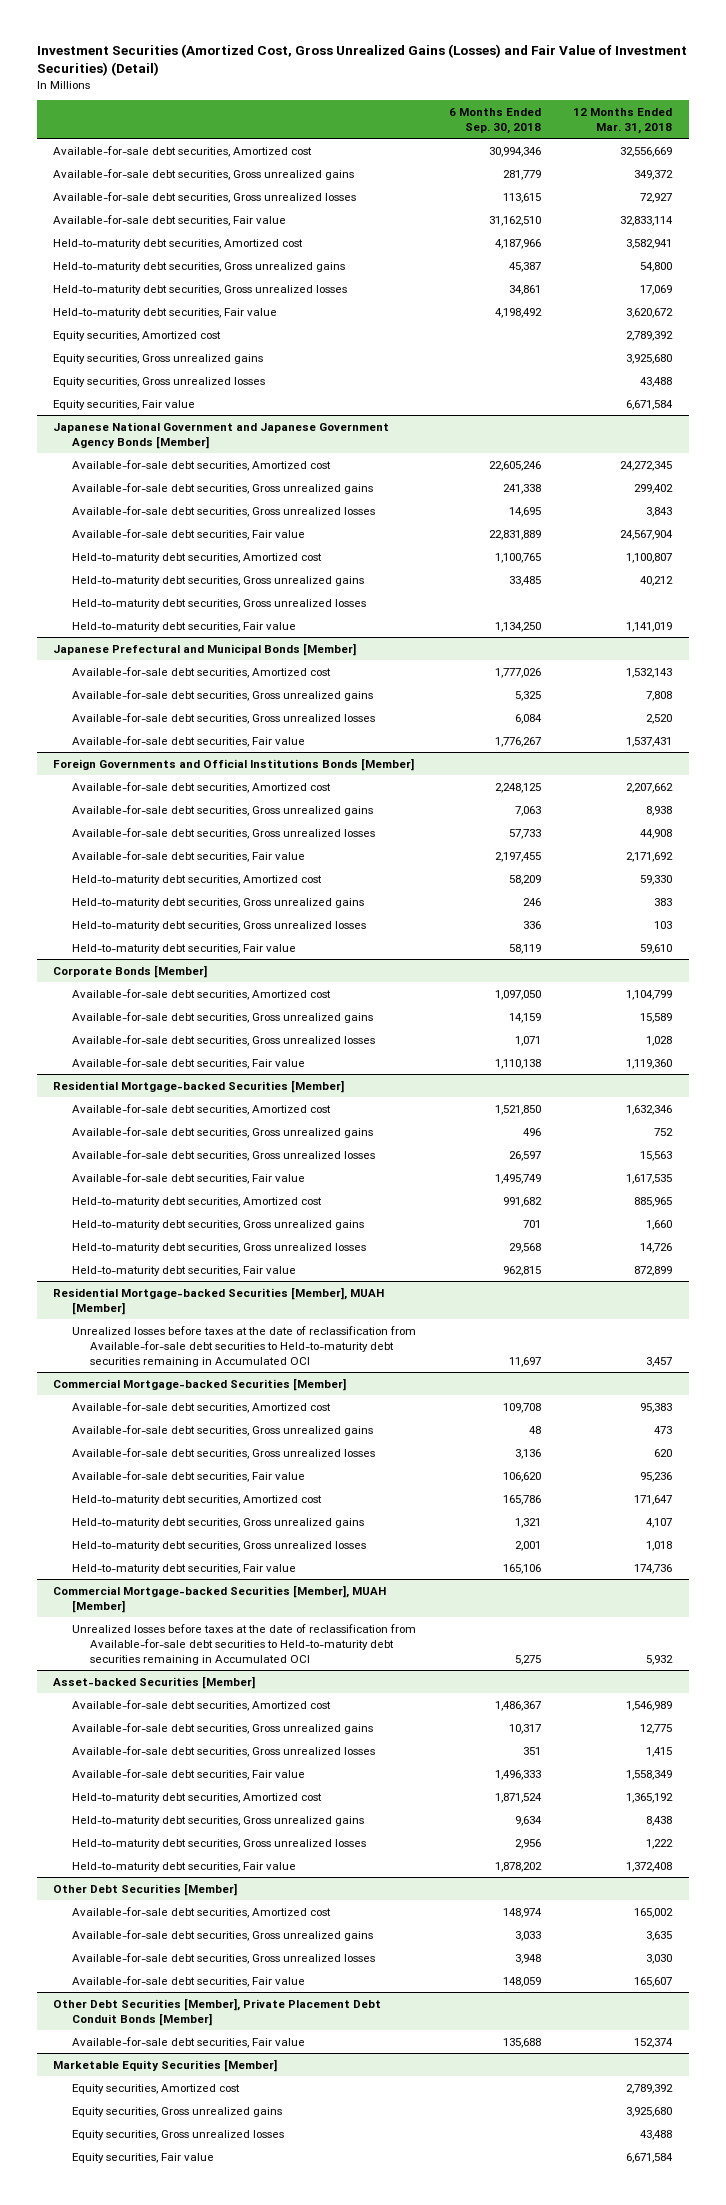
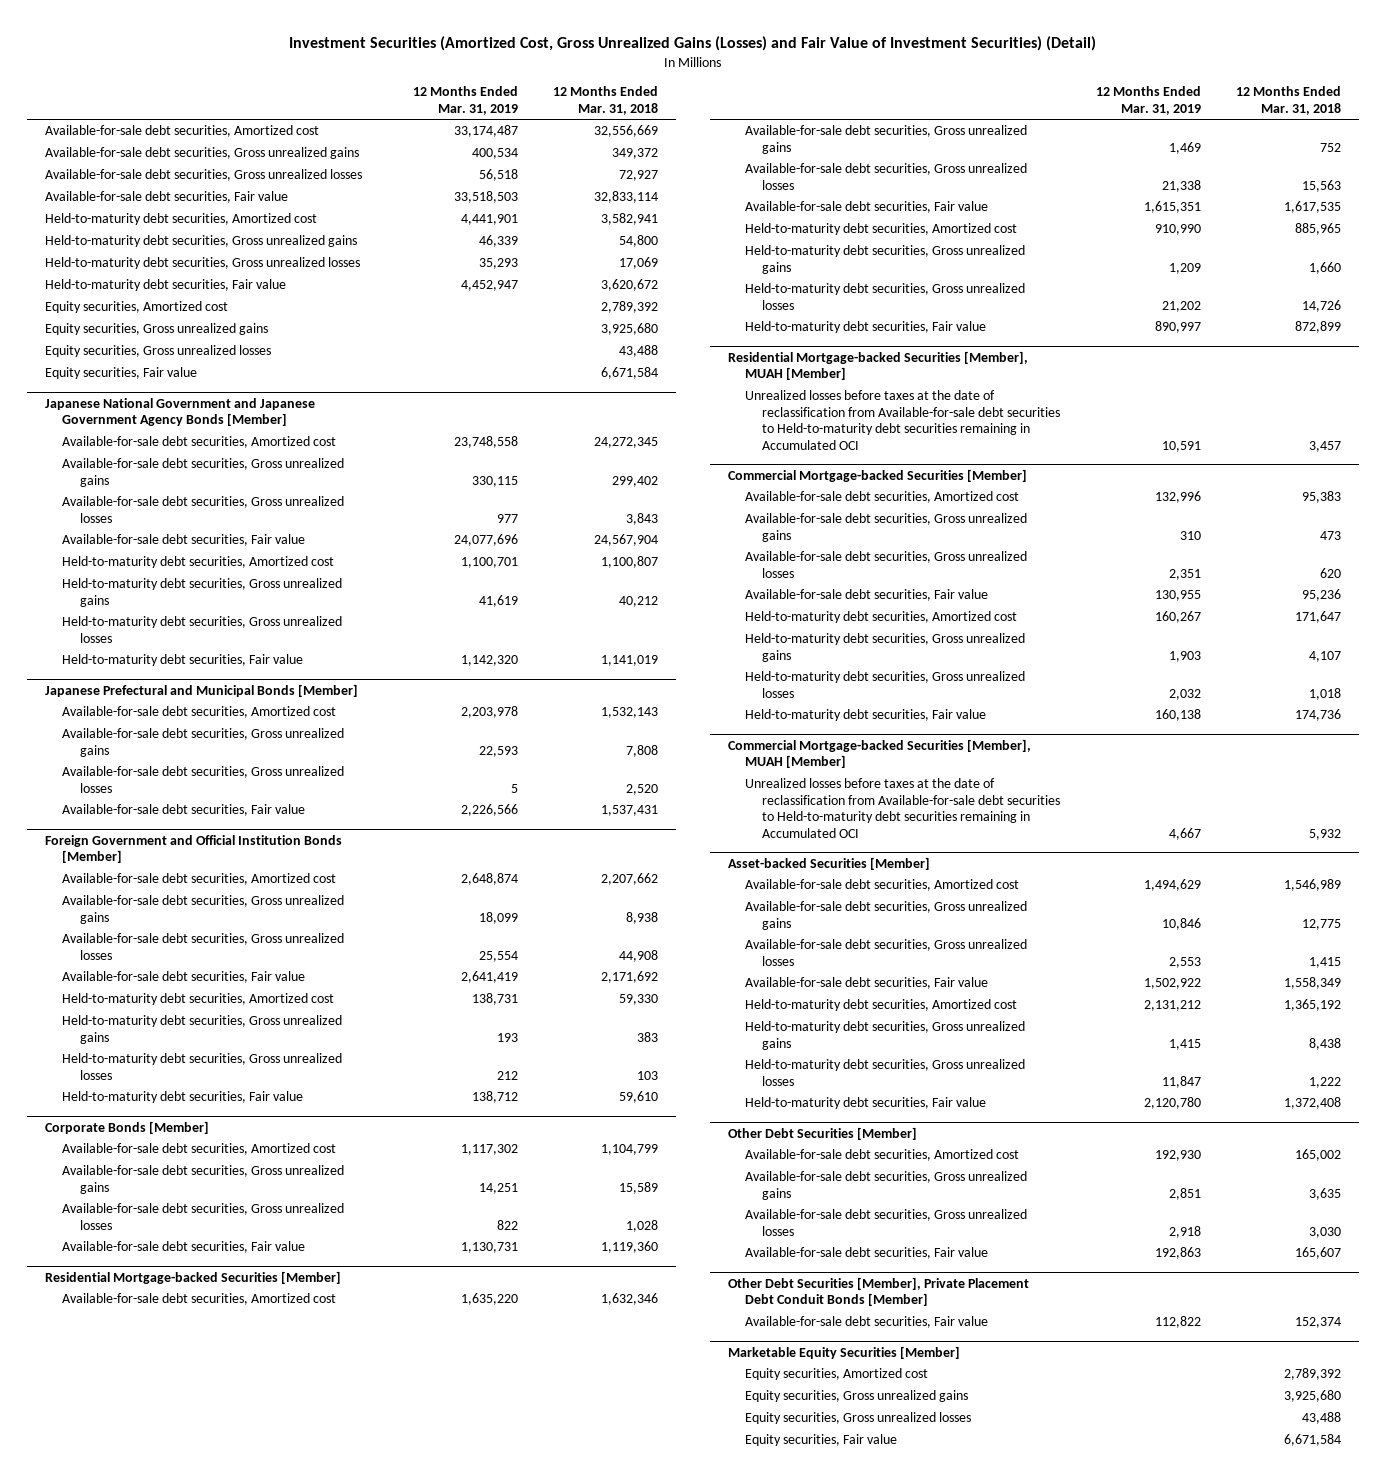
- | 6 Months Ended Sep. 30, 2018 | 12 Months Ended Mar. 31, 2018
+ | 12 Months Ended Mar. 31, 2019 | 12 Months Ended Mar. 31, 2018
- Foreign Governments and Official Institutions Bonds [Member]
+ Foreign Government and Official Institution Bonds [Member]

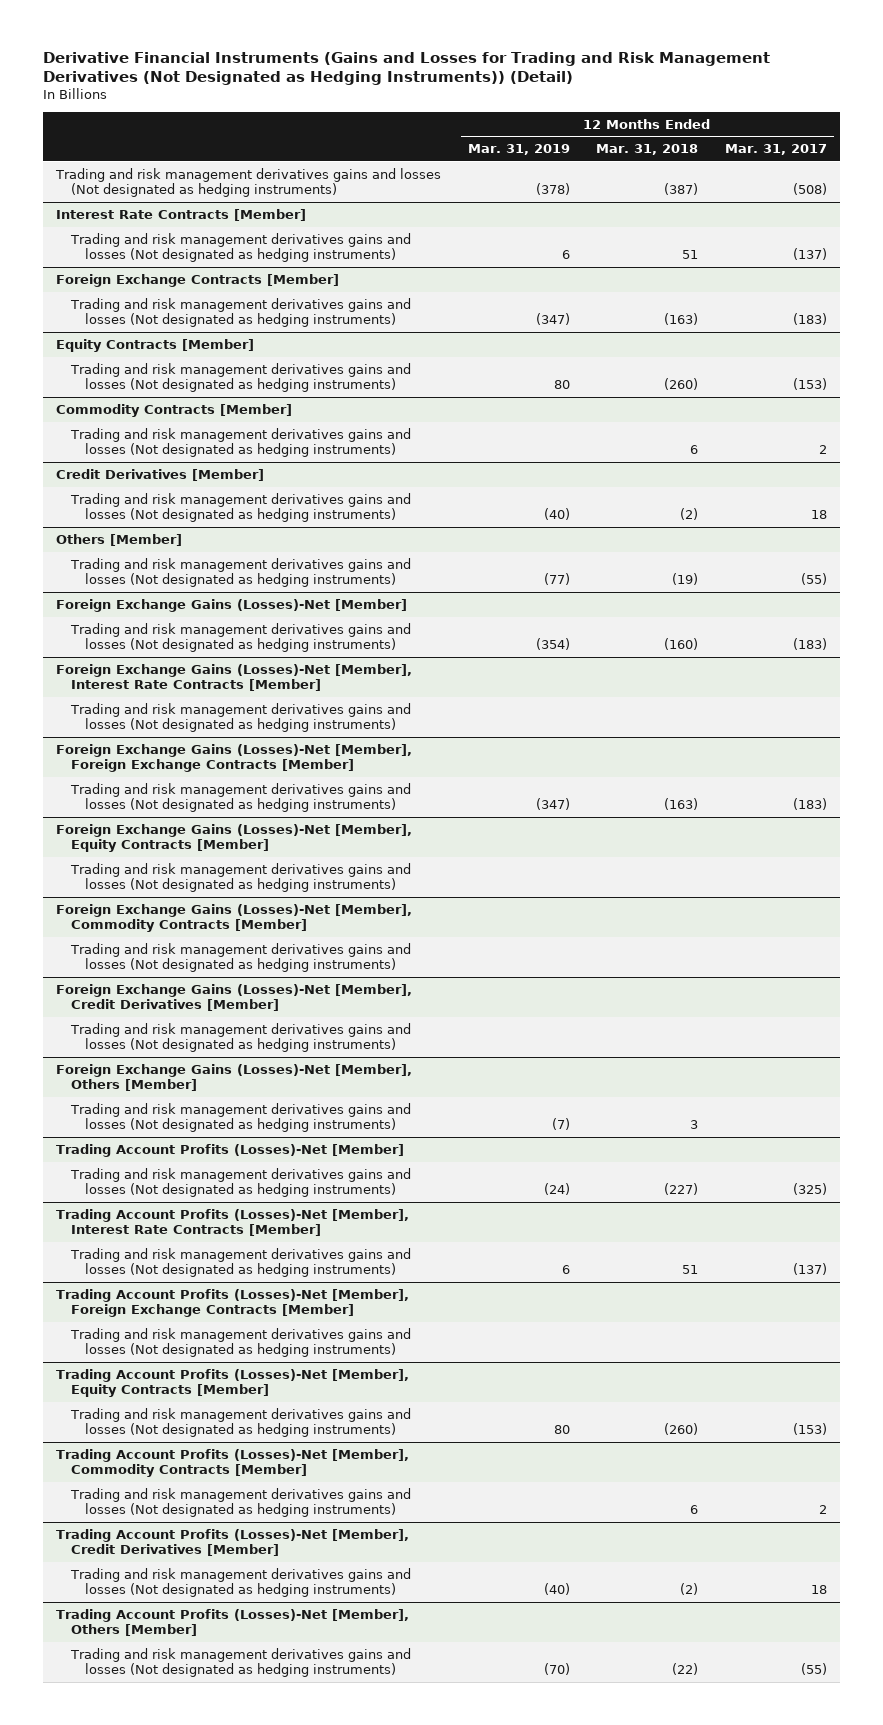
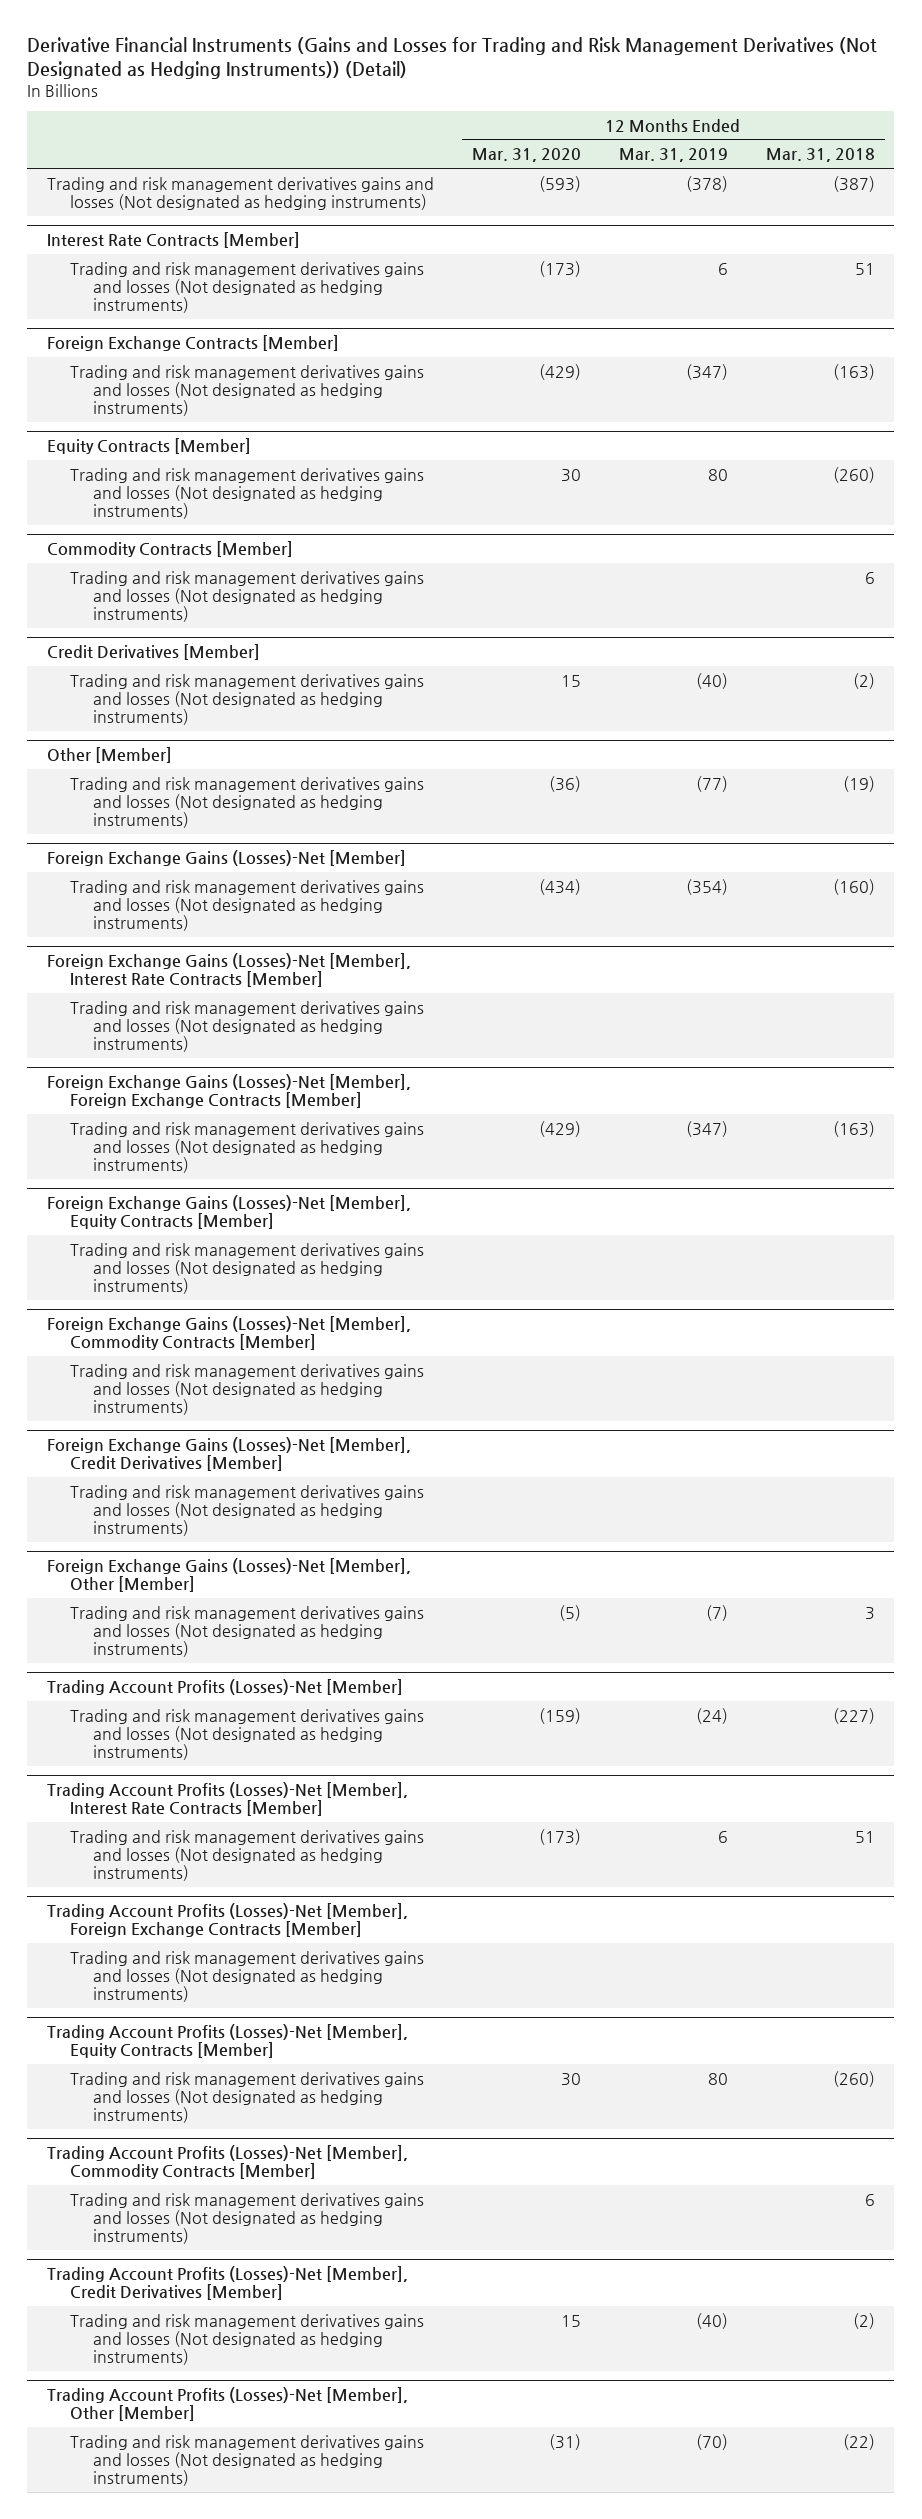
- | 12 Months Ended Mar. 31, 2019 | 12 Months Ended Mar. 31, 2018 | 12 Months Ended Mar. 31, 2017
+ | 12 Months Ended Mar. 31, 2020 | 12 Months Ended Mar. 31, 2019 | 12 Months Ended Mar. 31, 2018
- Others [Member]
+ Other [Member]
- Foreign Exchange Gains (Losses)-Net [Member], Others [Member]
+ Foreign Exchange Gains (Losses)-Net [Member], Other [Member]
- Trading Account Profits (Losses)-Net [Member], Others [Member]
+ Trading Account Profits (Losses)-Net [Member], Other [Member]

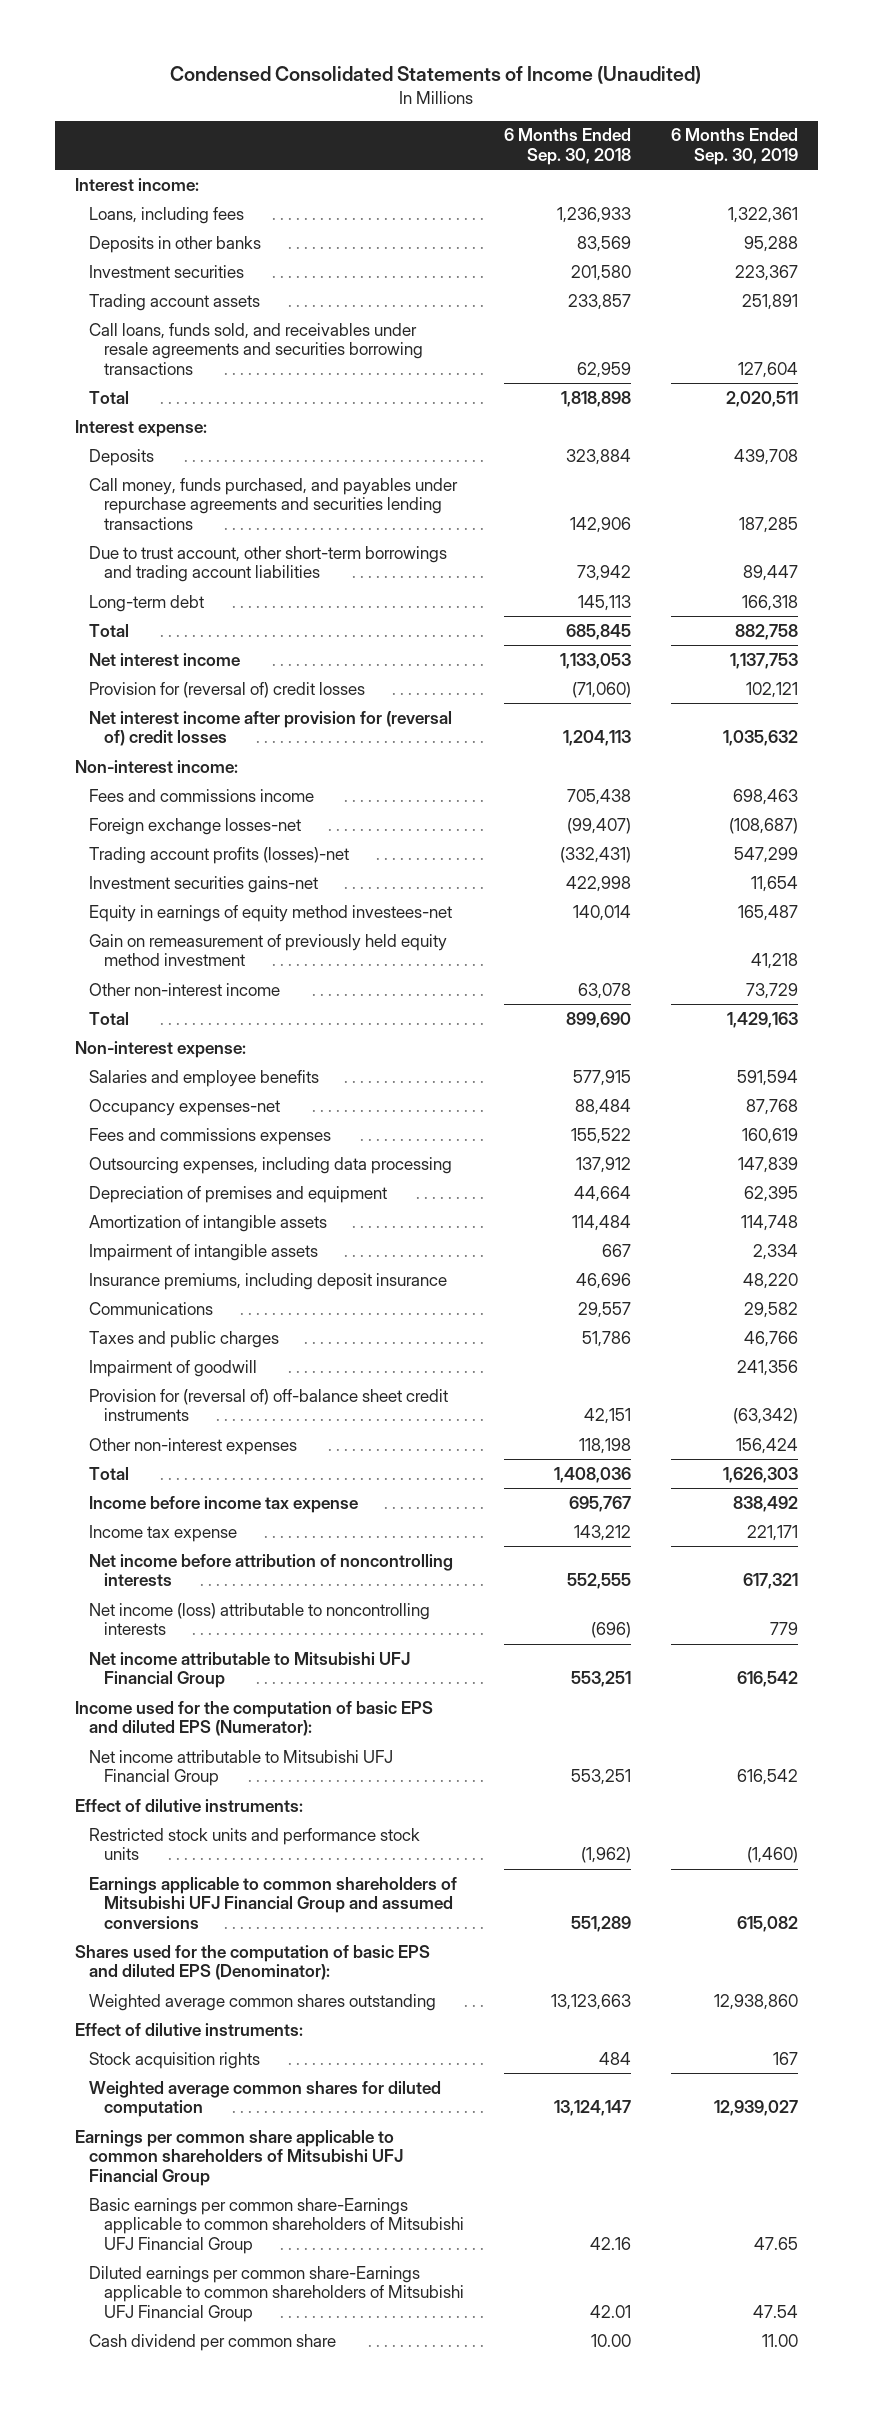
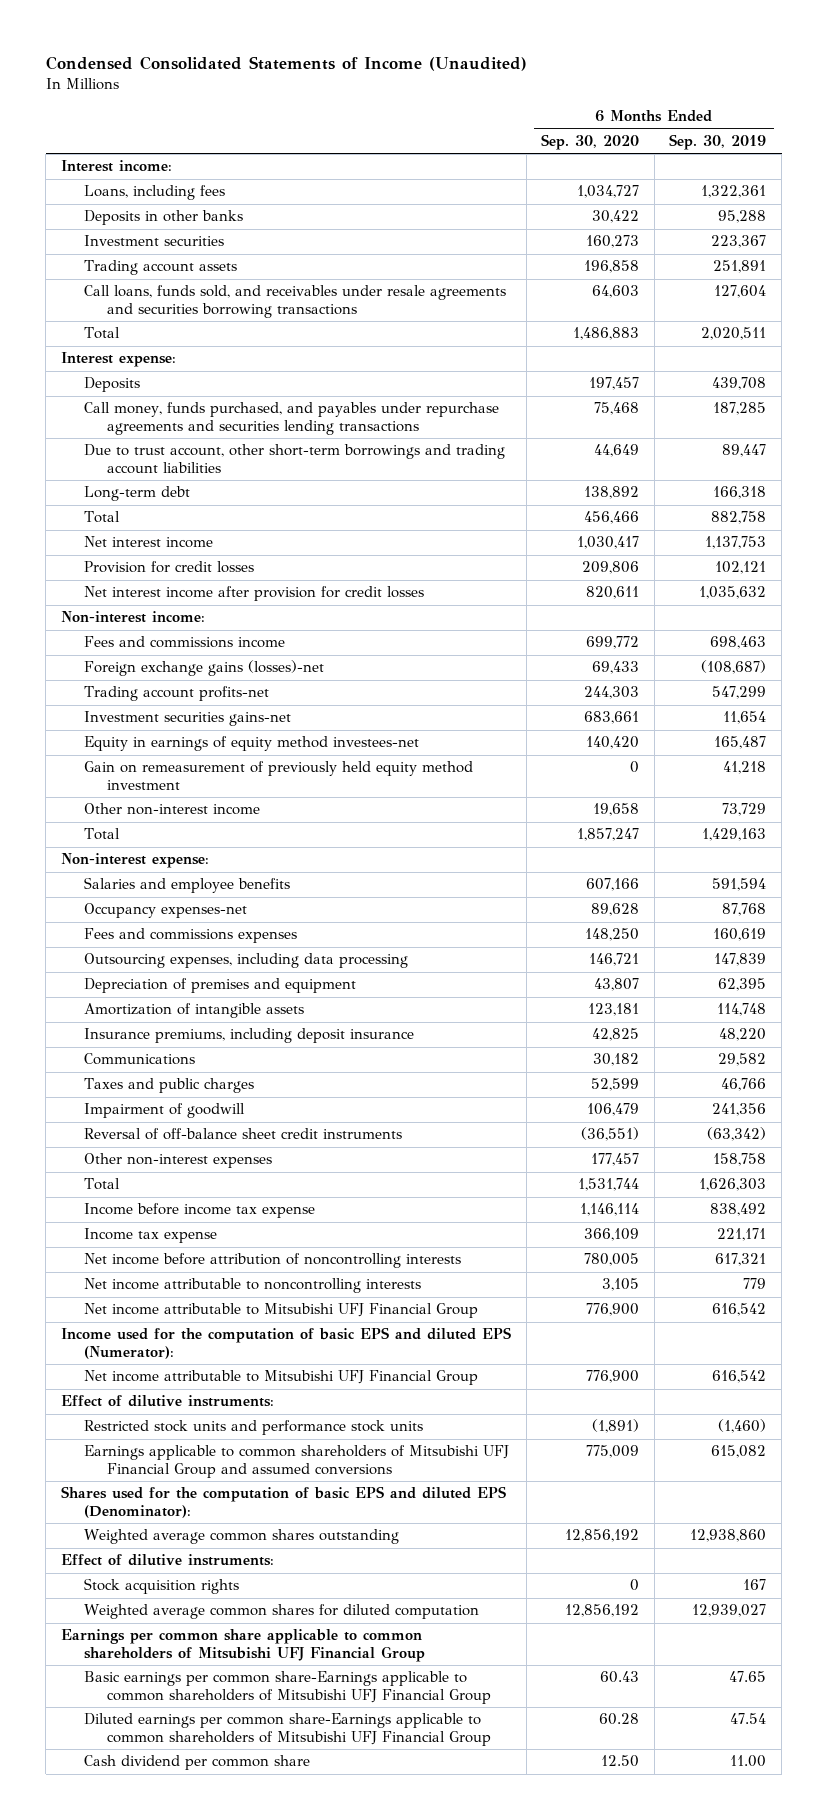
- | 6 Months Ended Sep. 30, 2018 | 6 Months Ended Sep. 30, 2019
+ | 6 Months Ended Sep. 30, 2020 | 6 Months Ended Sep. 30, 2019
- Provision for (reversal of) credit losses | (71,060) | 102,121
- Net interest income after provision for (reversal of) credit losses | 1,204,113 | 1,035,632
+ Provision for credit losses | 209,806 | 102,121
+ Net interest income after provision for credit losses | 820,611 | 1,035,632
- Foreign exchange losses-net | (99,407) | (108,687)
- Trading account profits (losses)-net | (332,431) | 547,299
+ Foreign exchange gains (losses)-net | 69,433 | (108,687)
+ Trading account profits-net | 244,303 | 547,299
- Impairment of intangible assets | 667 | 2,334
- Provision for (reversal of) off-balance sheet credit instruments | 42,151 | (63,342)
- Other non-interest expenses | 118,198 | 156,424
+ Reversal of off-balance sheet credit instruments | (36,551) | (63,342)
+ Other non-interest expenses | 177,457 | 158,758
- Net income (loss) attributable to noncontrolling interests | (696) | 779
+ Net income attributable to noncontrolling interests | 3,105 | 779

